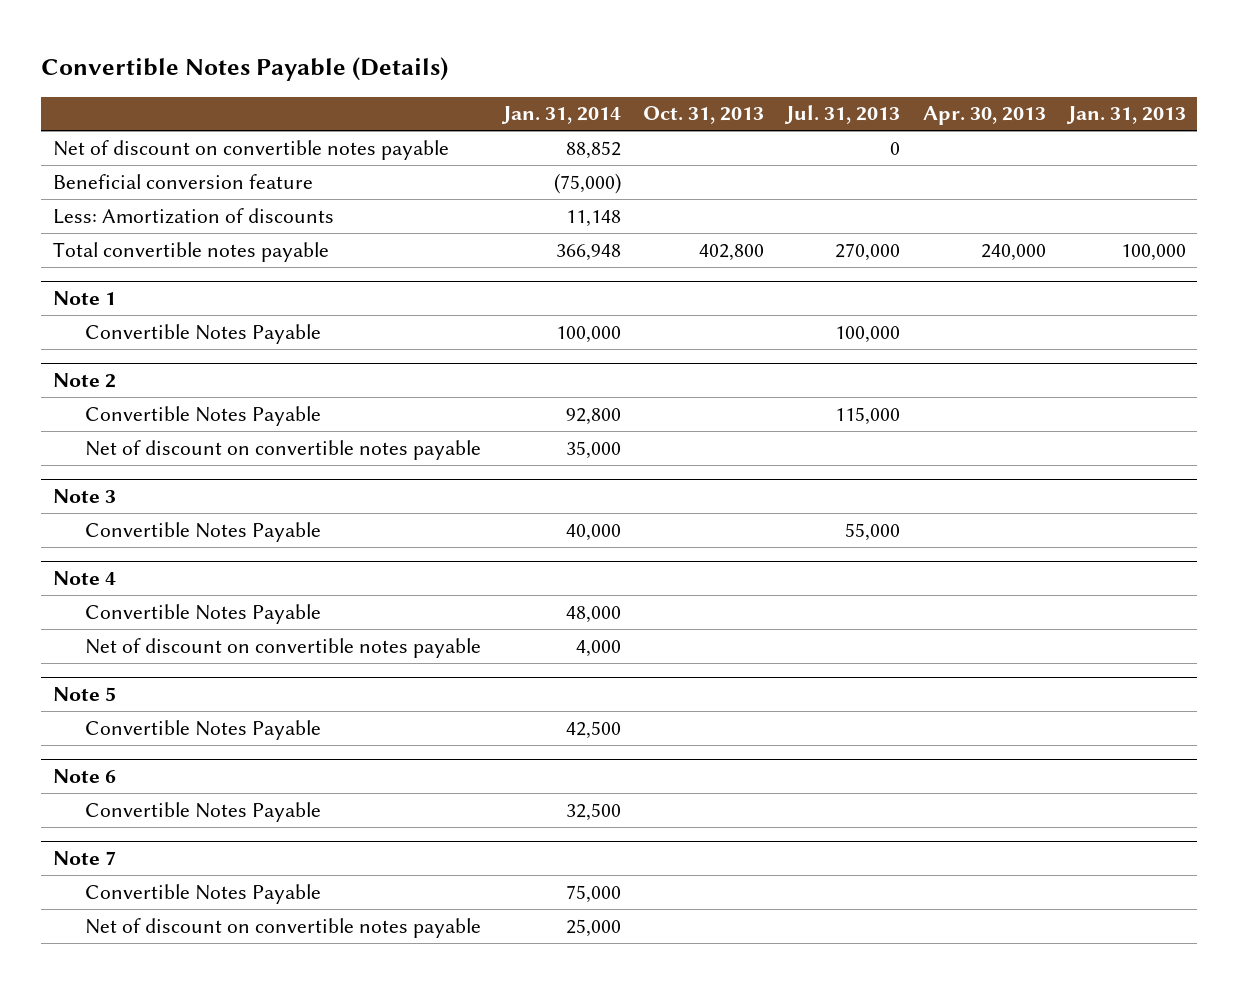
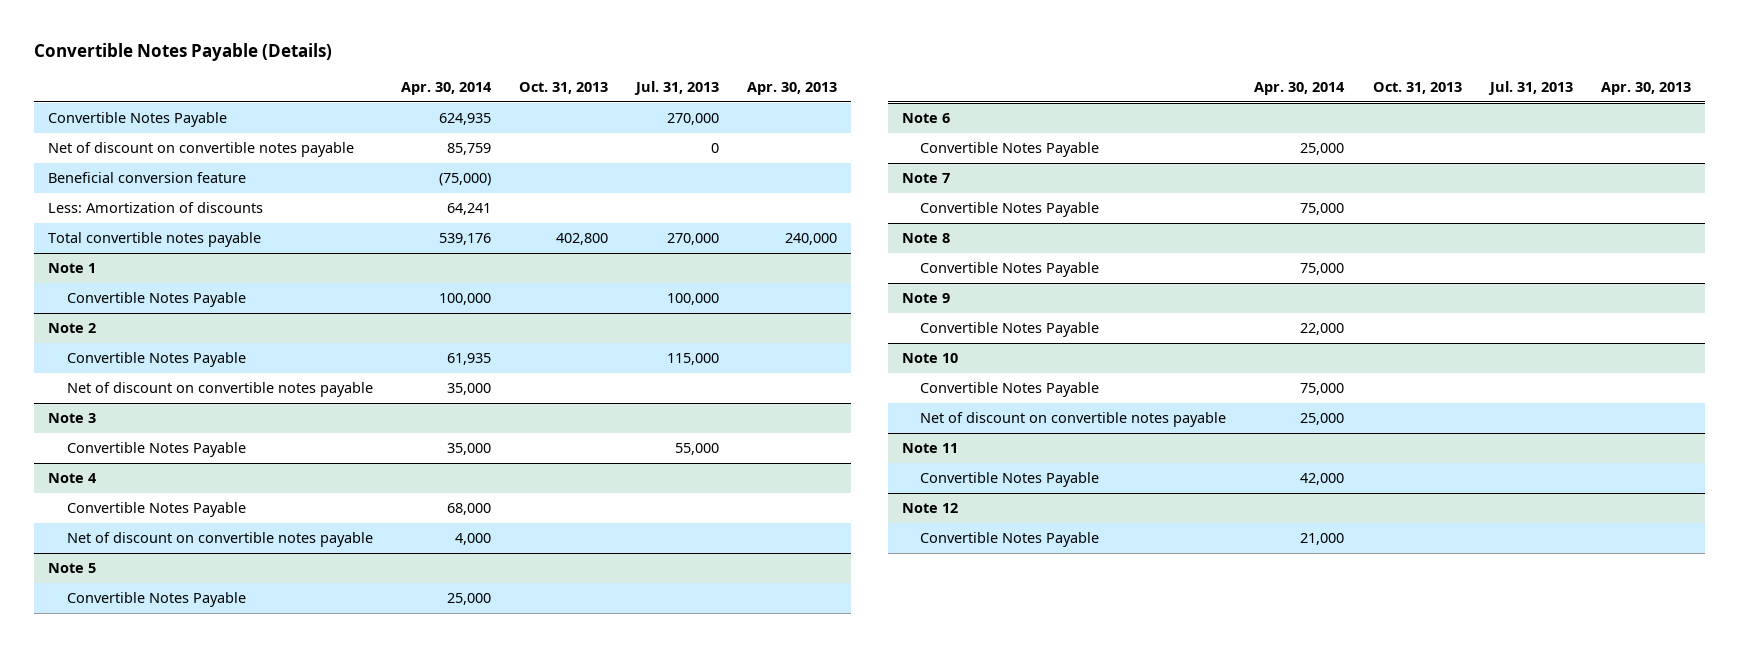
- | Jan. 31, 2014 | Oct. 31, 2013 | Jul. 31, 2013 | Apr. 30, 2013 | Jan. 31, 2013
+ | Apr. 30, 2014 | Oct. 31, 2013 | Jul. 31, 2013 | Apr. 30, 2013
+ Convertible Notes Payable | 624,935 | | 270,000 |
@ Note 7
- Net of discount on convertible notes payable | 25,000 | | | |
+ Note 8
+ Convertible Notes Payable | 75,000 | | |
+ Note 9
+ Convertible Notes Payable | 22,000 | | |
+ Note 10
+ Convertible Notes Payable | 75,000 | | |
+ Net of discount on convertible notes payable | 25,000 | | |
+ Note 11
+ Convertible Notes Payable | 42,000 | | |
+ Note 12
+ Convertible Notes Payable | 21,000 | | |

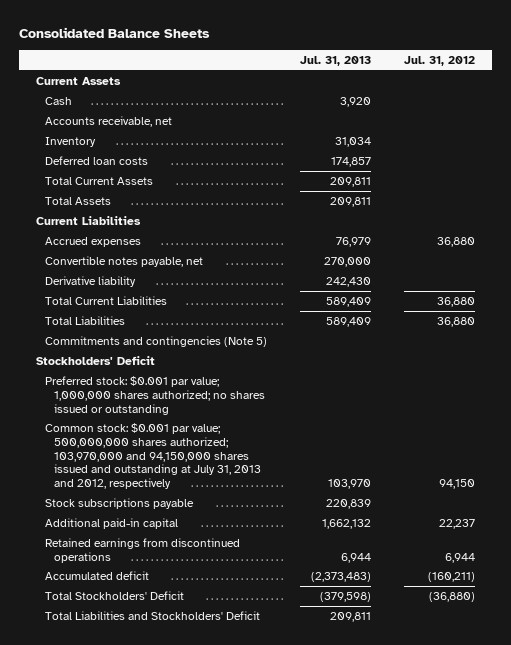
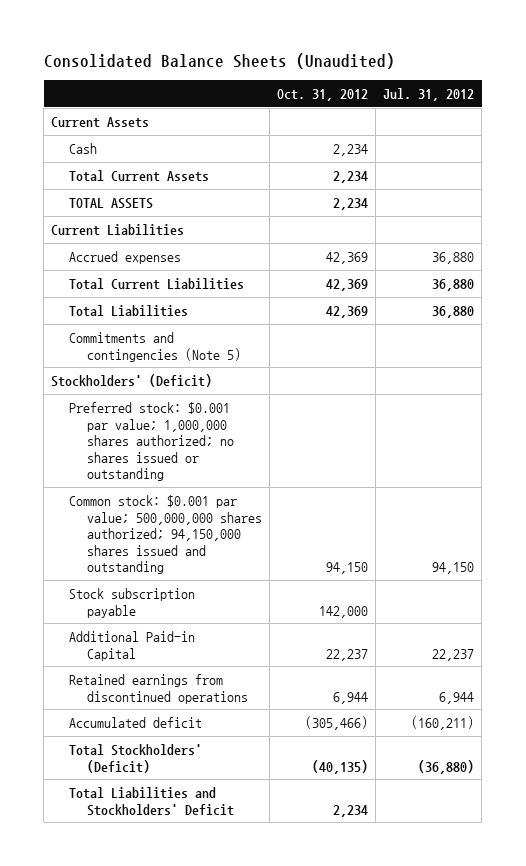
- Consolidated Balance Sheets
+ Consolidated Balance Sheets (Unaudited)
- | Jul. 31, 2013 | Jul. 31, 2012
+ | Oct. 31, 2012 | Jul. 31, 2012
- Accounts receivable, net
- Inventory | 31,034 |
- Deferred loan costs | 174,857 |
- Total Assets | 209,811 |
+ TOTAL ASSETS | 2,234 |
- Convertible notes payable, net | 270,000 |
- Derivative liability | 242,430 |
- Stockholders' Deficit
+ Stockholders' (Deficit)
- Common stock: $0.001 par value; 500,000,000 shares authorized; 103,970,000 and 94,150,000 shares issued and outstanding at July 31, 2013 and 2012, respectively | 103,970 | 94,150
- Stock subscriptions payable | 220,839 |
- Additional paid-in capital | 1,662,132 | 22,237
+ Common stock: $0.001 par value; 500,000,000 shares authorized; 94,150,000 shares issued and outstanding | 94,150 | 94,150
+ Stock subscription payable | 142,000 |
+ Additional Paid-in Capital | 22,237 | 22,237
- Total Stockholders' Deficit | (379,598) | (36,880)
+ Total Stockholders' (Deficit) | (40,135) | (36,880)

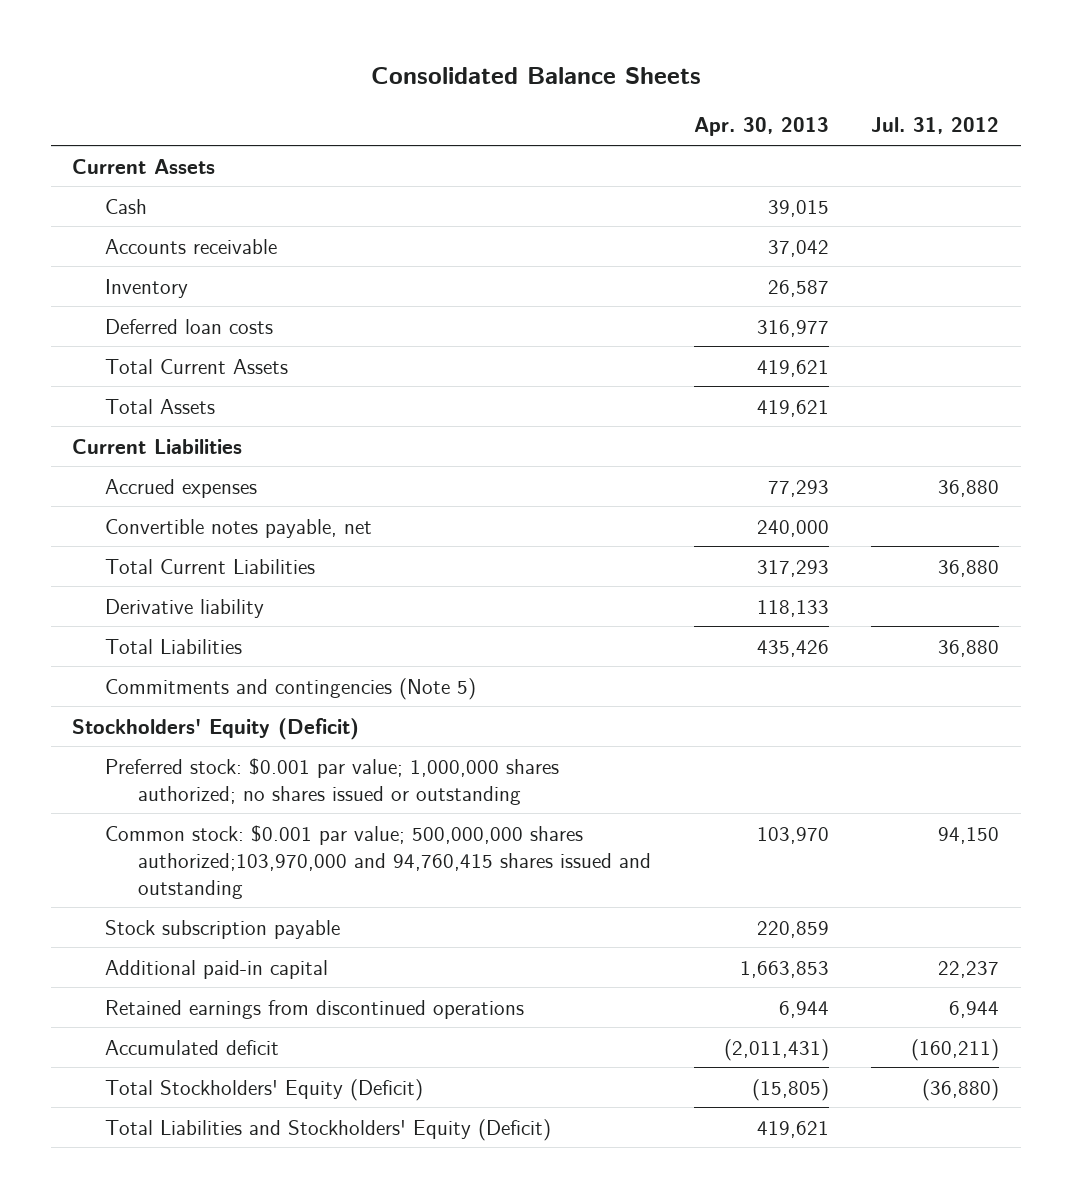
- Consolidated Balance Sheets (Unaudited)
+ Consolidated Balance Sheets
- | Oct. 31, 2012 | Jul. 31, 2012
+ | Apr. 30, 2013 | Jul. 31, 2012
+ Accounts receivable | 37,042 |
+ Inventory | 26,587 |
+ Deferred loan costs | 316,977 |
- TOTAL ASSETS | 2,234 |
+ Total Assets | 419,621 |
+ Convertible notes payable, net | 240,000 |
+ Derivative liability | 118,133 |
- Stockholders' (Deficit)
+ Stockholders' Equity (Deficit)
- Common stock: $0.001 par value; 500,000,000 shares authorized; 94,150,000 shares issued and outstanding | 94,150 | 94,150
+ Common stock: $0.001 par value; 500,000,000 shares authorized;103,970,000 and 94,760,415 shares issued and outstanding | 103,970 | 94,150
- Additional Paid-in Capital | 22,237 | 22,237
+ Additional paid-in capital | 1,663,853 | 22,237
- Total Stockholders' (Deficit) | (40,135) | (36,880)
- Total Liabilities and Stockholders' Deficit | 2,234 |
+ Total Stockholders' Equity (Deficit) | (15,805) | (36,880)
+ Total Liabilities and Stockholders' Equity (Deficit) | 419,621 |

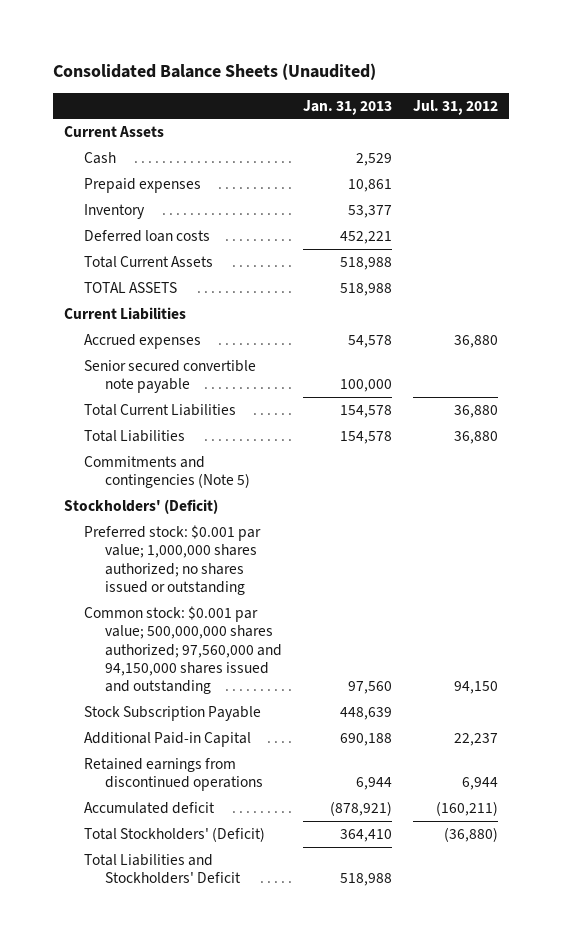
- Consolidated Balance Sheets
+ Consolidated Balance Sheets (Unaudited)
- | Apr. 30, 2013 | Jul. 31, 2012
+ | Jan. 31, 2013 | Jul. 31, 2012
- Accounts receivable | 37,042 |
+ Prepaid expenses | 10,861 |
- Total Assets | 419,621 |
+ TOTAL ASSETS | 518,988 |
- Convertible notes payable, net | 240,000 |
+ Senior secured convertible note payable | 100,000 |
- Derivative liability | 118,133 |
- Stockholders' Equity (Deficit)
+ Stockholders' (Deficit)
- Common stock: $0.001 par value; 500,000,000 shares authorized;103,970,000 and 94,760,415 shares issued and outstanding | 103,970 | 94,150
- Stock subscription payable | 220,859 |
- Additional paid-in capital | 1,663,853 | 22,237
+ Common stock: $0.001 par value; 500,000,000 shares authorized; 97,560,000 and 94,150,000 shares issued and outstanding | 97,560 | 94,150
+ Stock Subscription Payable | 448,639 |
+ Additional Paid-in Capital | 690,188 | 22,237
- Total Stockholders' Equity (Deficit) | (15,805) | (36,880)
- Total Liabilities and Stockholders' Equity (Deficit) | 419,621 |
+ Total Stockholders' (Deficit) | 364,410 | (36,880)
+ Total Liabilities and Stockholders' Deficit | 518,988 |

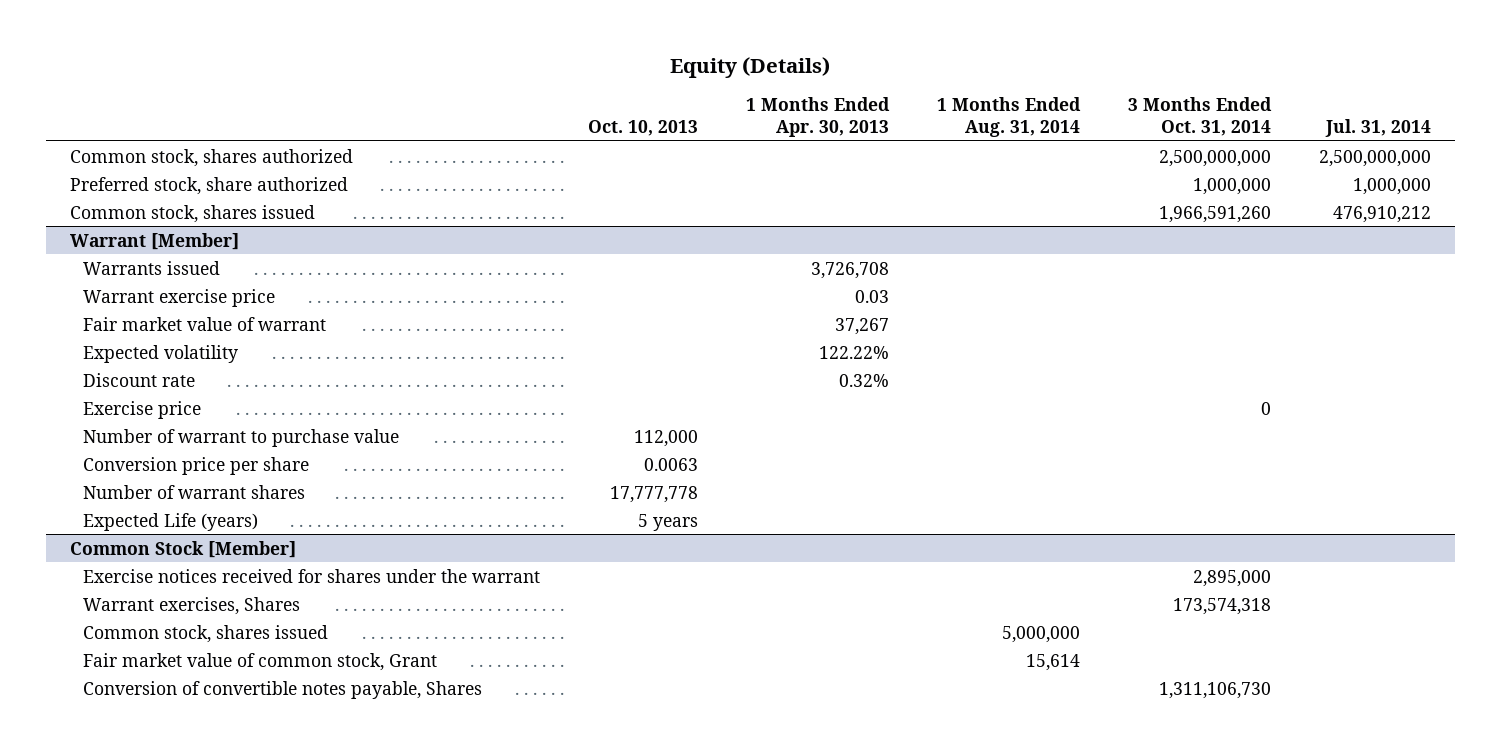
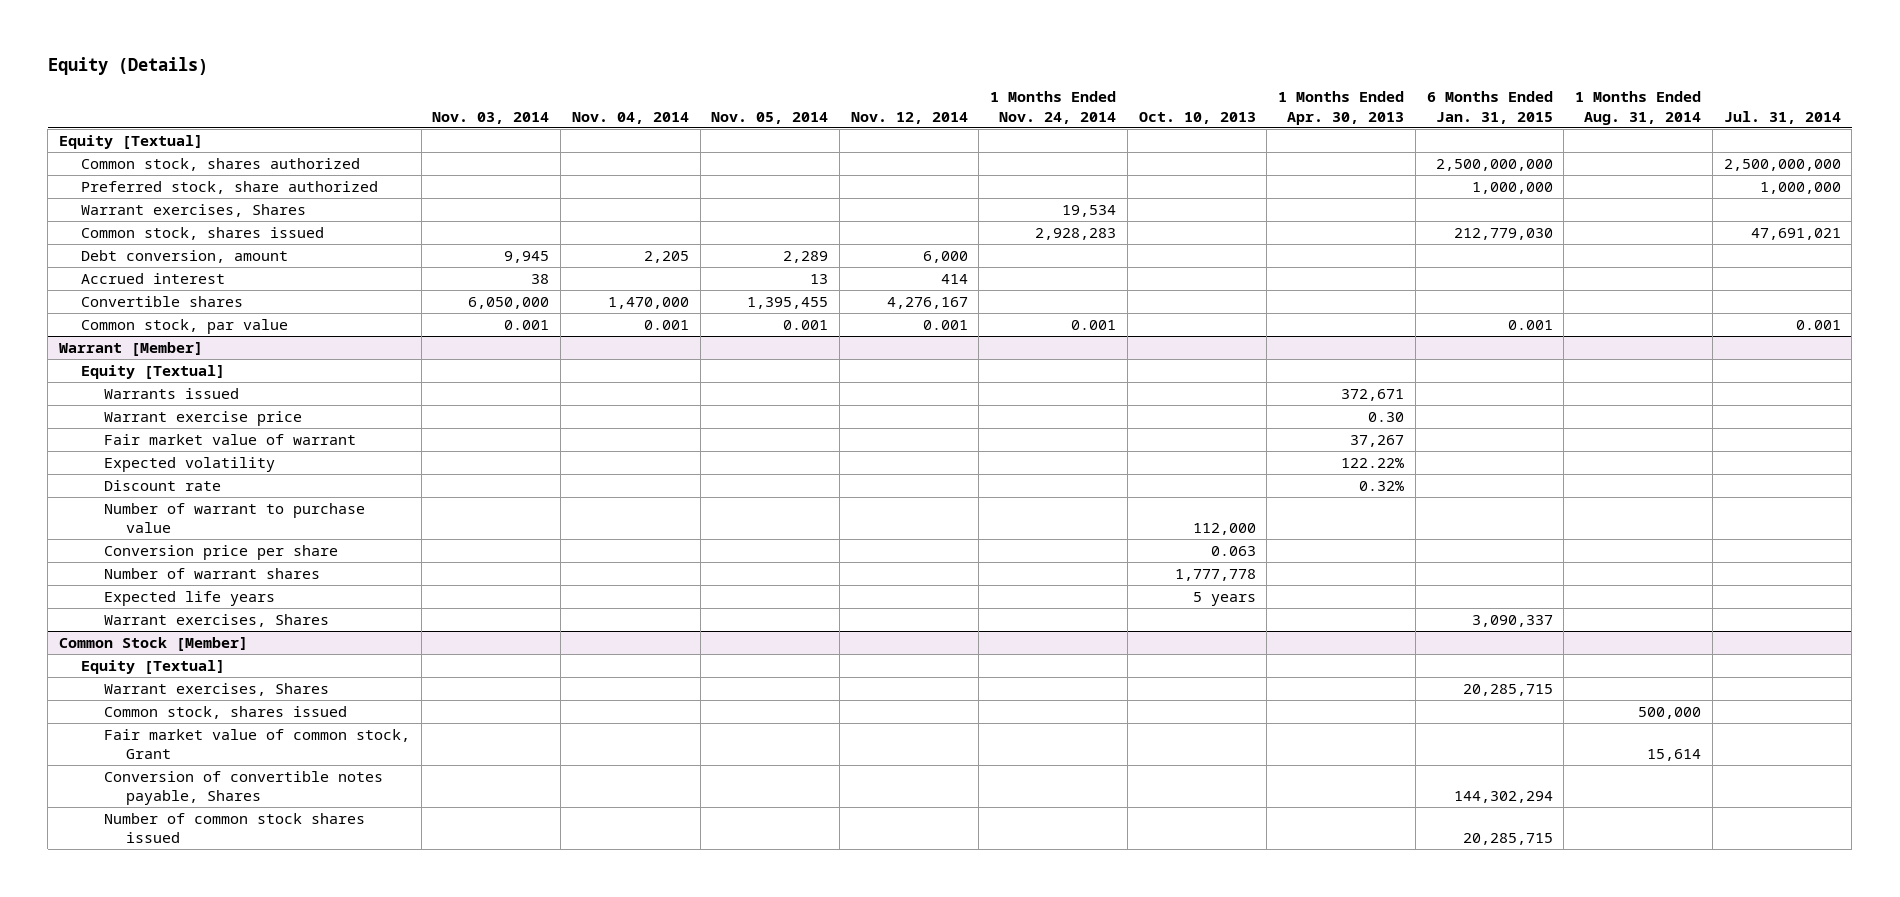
- | Oct. 10, 2013 | 1 Months Ended Apr. 30, 2013 | 1 Months Ended Aug. 31, 2014 | 3 Months Ended Oct. 31, 2014 | Jul. 31, 2014
+ | Nov. 03, 2014 | Nov. 04, 2014 | Nov. 05, 2014 | Nov. 12, 2014 | 1 Months Ended Nov. 24, 2014 | Oct. 10, 2013 | 1 Months Ended Apr. 30, 2013 | 6 Months Ended Jan. 31, 2015 | 1 Months Ended Aug. 31, 2014 | Jul. 31, 2014
+ Equity [Textual]
- Common stock, shares issued | | | | 1,966,591,260 | 476,910,212
+ Warrant exercises, Shares | | | | | 19,534 | | | | |
+ Common stock, shares issued | | | | | 2,928,283 | | | 212,779,030 | | 47,691,021
+ Debt conversion, amount | 9,945 | 2,205 | 2,289 | 6,000 | | | | | |
+ Accrued interest | 38 | | 13 | 414 | | | | | |
+ Convertible shares | 6,050,000 | 1,470,000 | 1,395,455 | 4,276,167 | | | | | |
+ Common stock, par value | 0.001 | 0.001 | 0.001 | 0.001 | 0.001 | | | 0.001 | | 0.001
@ Warrant [Member]
- Warrants issued | | 3,726,708 | | |
- Warrant exercise price | | 0.03 | | |
+ Equity [Textual]
+ Warrants issued | | | | | | | 372,671 | | |
+ Warrant exercise price | | | | | | | 0.30 | | |
- Exercise price | | | | 0 |
- Conversion price per share | 0.0063 | | | |
- Number of warrant shares | 17,777,778 | | | |
- Expected Life (years) | 5 years | | | |
+ Conversion price per share | | | | | | 0.063 | | | |
+ Number of warrant shares | | | | | | 1,777,778 | | | |
+ Expected life years | | | | | | 5 years | | | |
+ Warrant exercises, Shares | | | | | | | | 3,090,337 | |
@ Common Stock [Member]
- Exercise notices received for shares under the warrant | | | | 2,895,000 |
+ Equity [Textual]
- Common stock, shares issued | | | 5,000,000 | |
+ Common stock, shares issued | | | | | | | | | 500,000 |
+ Number of common stock shares issued | | | | | | | | 20,285,715 | |

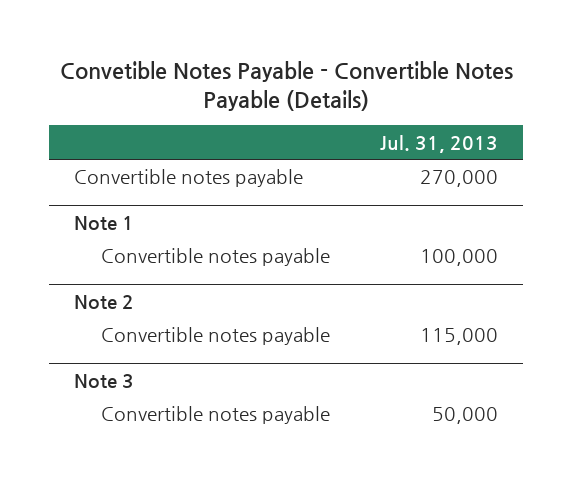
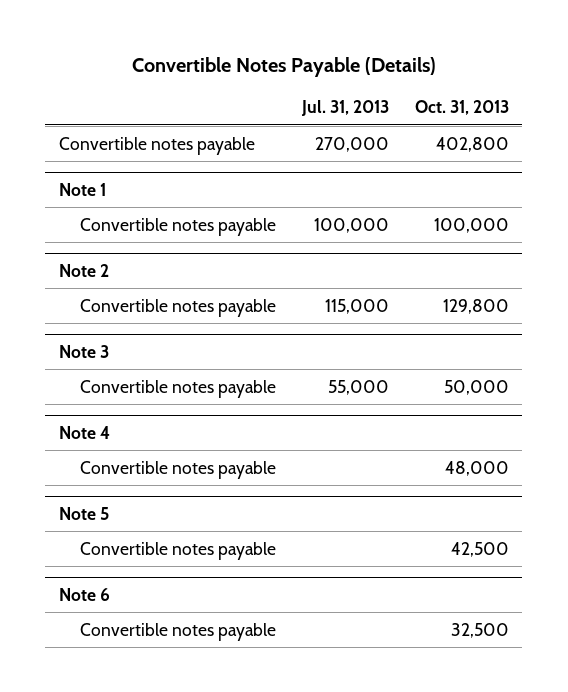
- Convetible Notes Payable - Convertible Notes Payable (Details)
+ Convertible Notes Payable (Details)
- | Jul. 31, 2013
+ | Jul. 31, 2013 | Oct. 31, 2013
@ Note 3
- Convertible notes payable | 50,000
+ Convertible notes payable | 55,000 | 50,000
+ Note 4
+ Convertible notes payable | | 48,000
+ Note 5
+ Convertible notes payable | | 42,500
+ Note 6
+ Convertible notes payable | | 32,500

